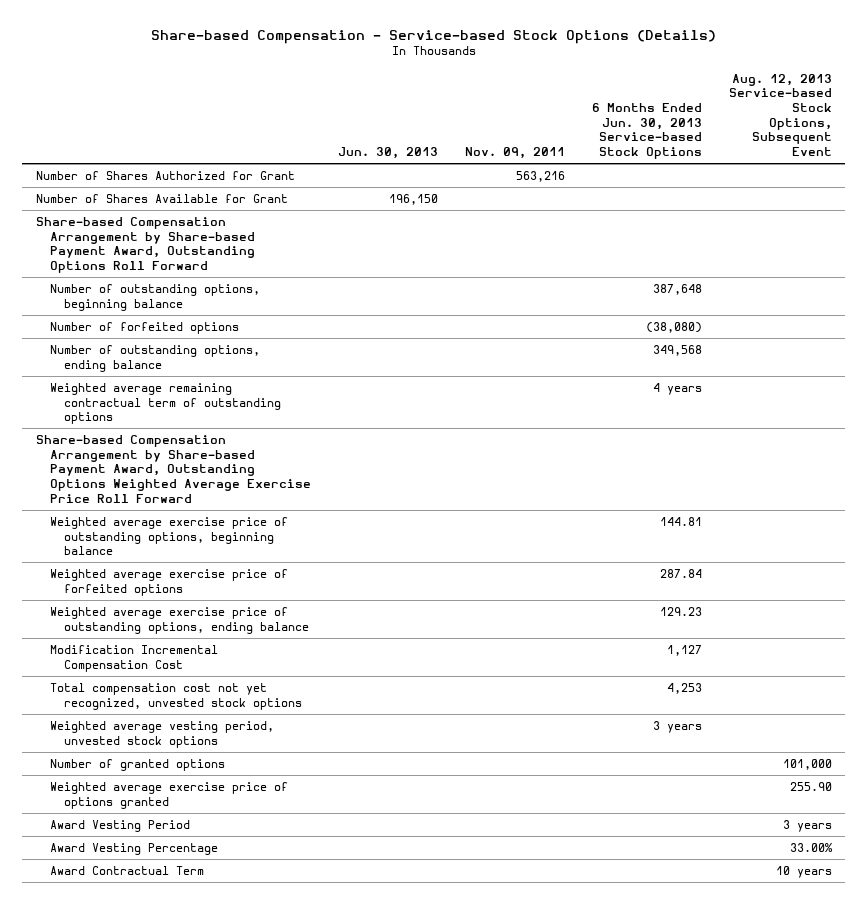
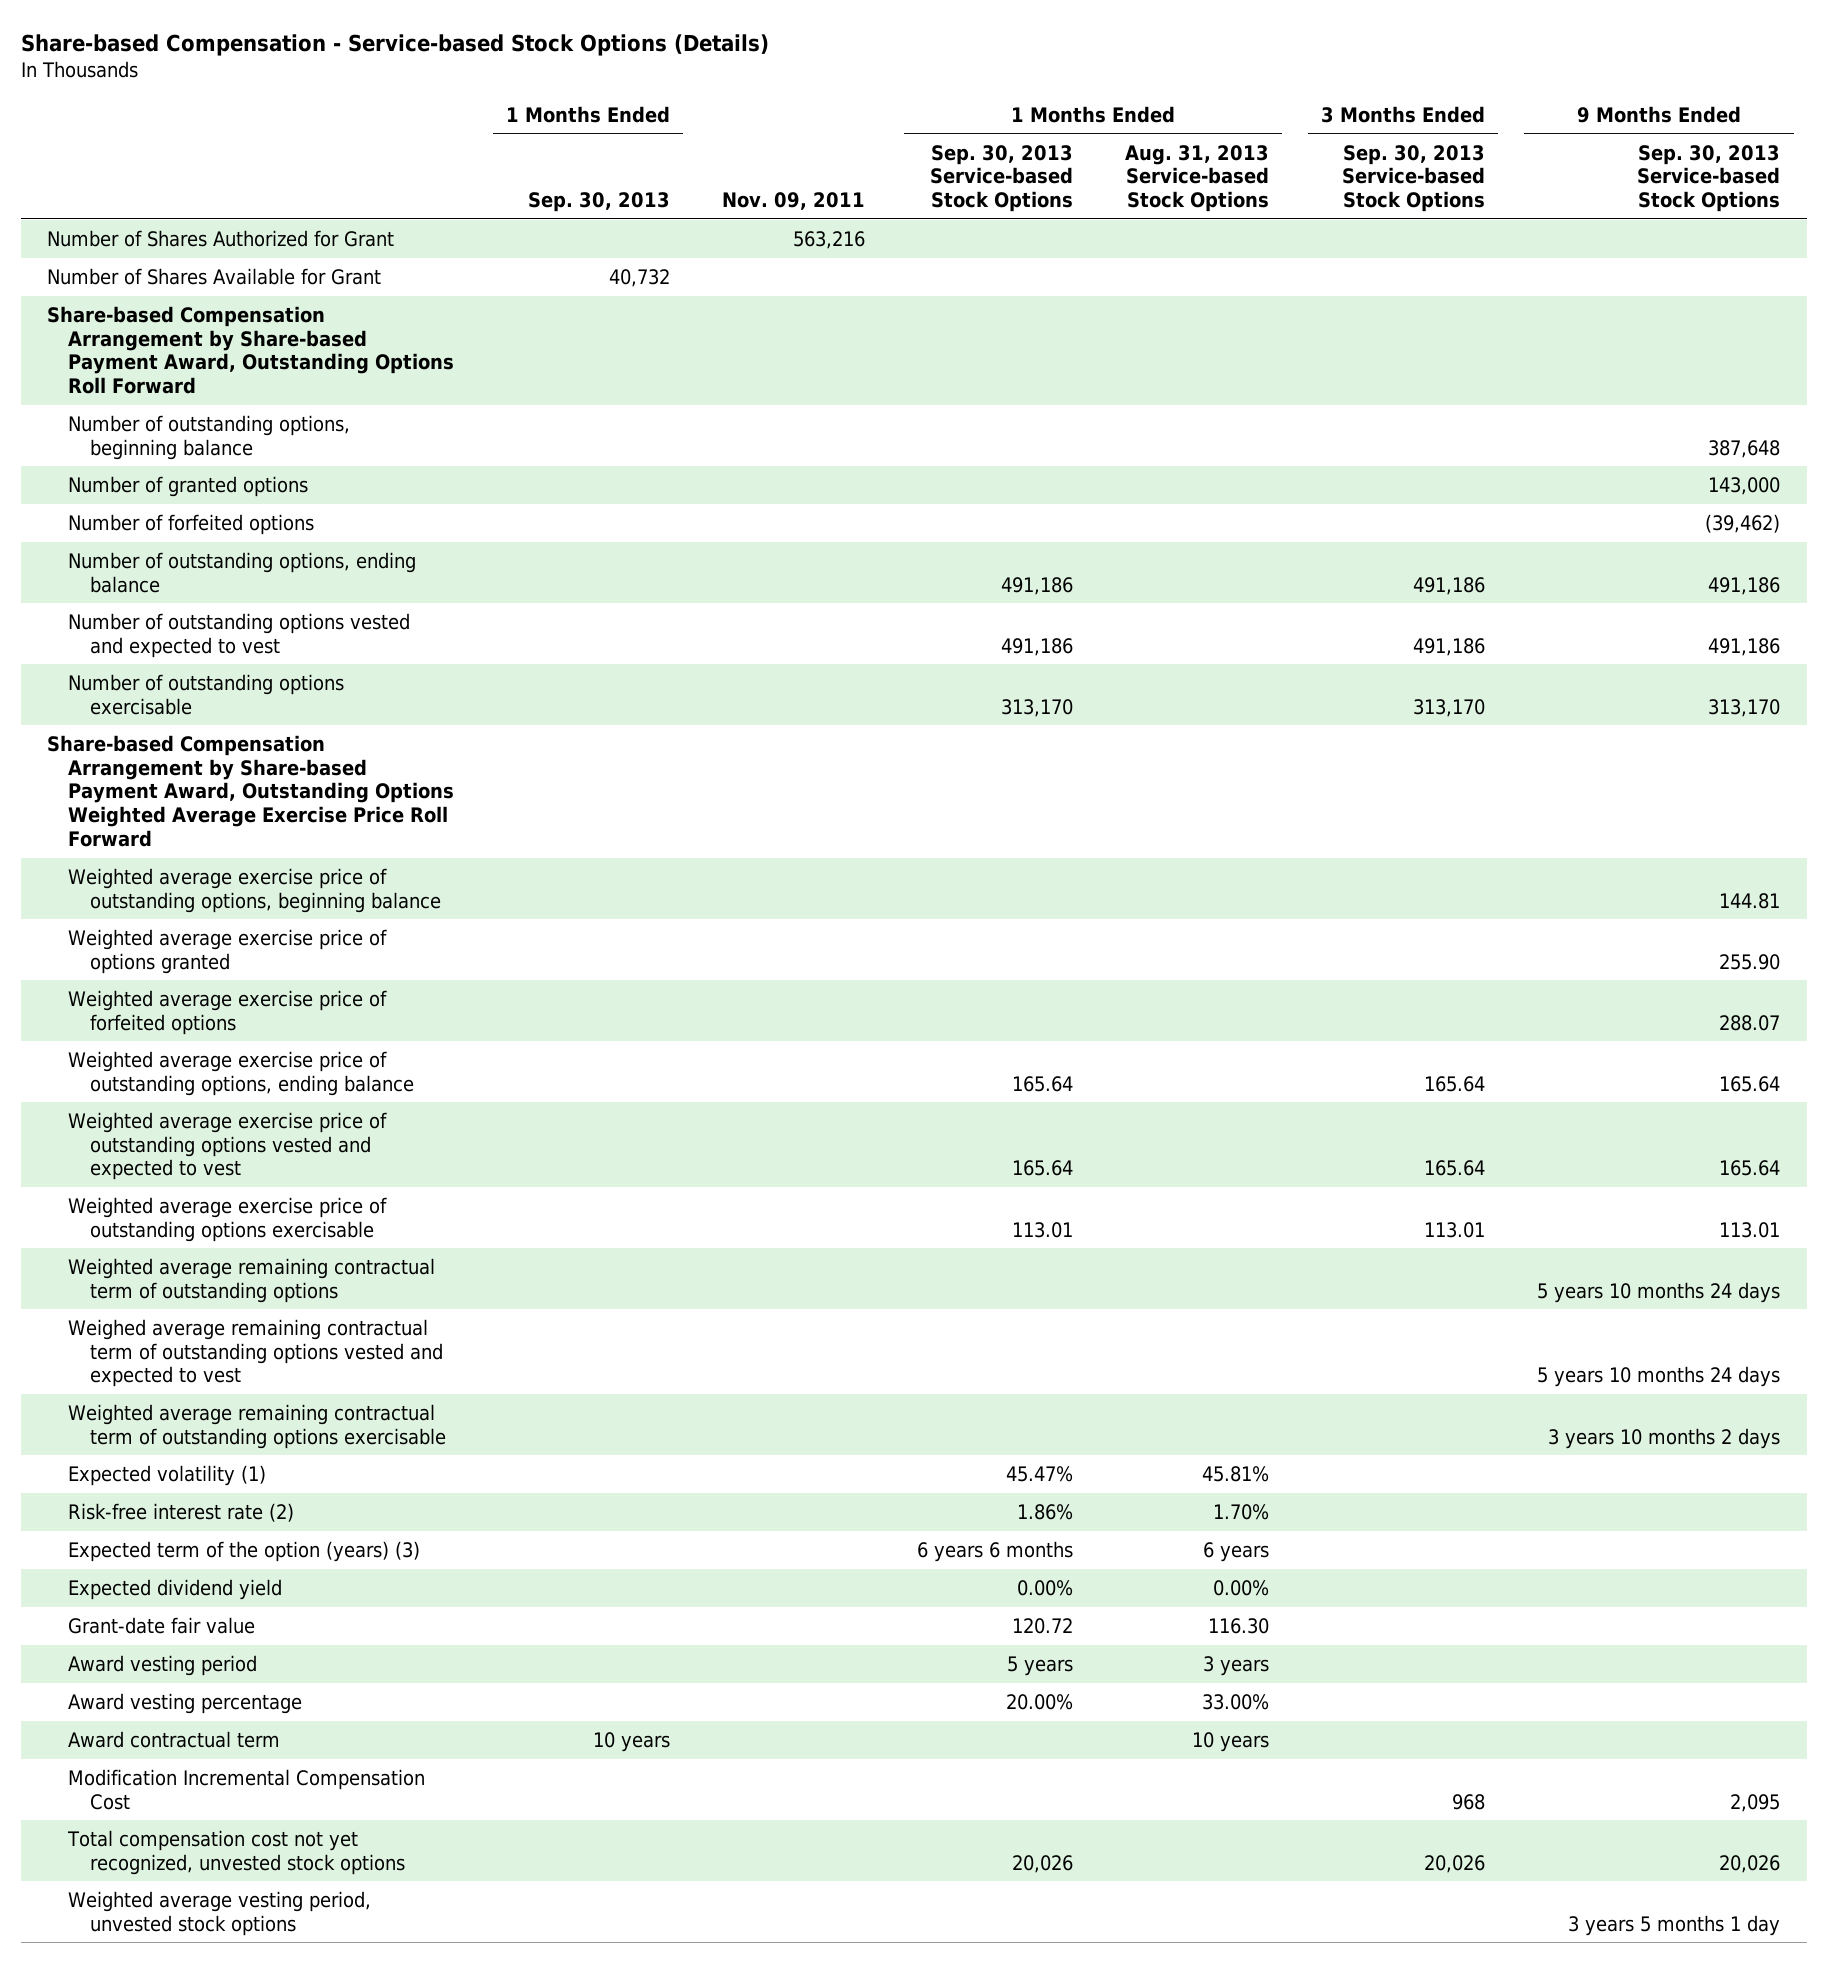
- | Jun. 30, 2013 | Nov. 09, 2011 | 6 Months Ended Jun. 30, 2013 Service-based Stock Options | Aug. 12, 2013 Service-based Stock Options, Subsequent Event
+ | 1 Months Ended Sep. 30, 2013 | Nov. 09, 2011 | 1 Months Ended Sep. 30, 2013 Service-based Stock Options | 1 Months Ended Aug. 31, 2013 Service-based Stock Options | 3 Months Ended Sep. 30, 2013 Service-based Stock Options | 9 Months Ended Sep. 30, 2013 Service-based Stock Options
moved up: Number of granted options | | | | | | 143,000
+ Number of outstanding options vested and expected to vest | | | 491,186 | | 491,186 | 491,186
+ Number of outstanding options exercisable | | | 313,170 | | 313,170 | 313,170
moved up: Weighted average exercise price of options granted | | | | | | 255.90
+ Weighted average exercise price of outstanding options vested and expected to vest | | | 165.64 | | 165.64 | 165.64
+ Weighted average exercise price of outstanding options exercisable | | | 113.01 | | 113.01 | 113.01
moved down: Weighted average remaining contractual term of outstanding options | | | | | | 5 years 10 months 24 days
+ Weighed average remaining contractual term of outstanding options vested and expected to vest | | | | | | 5 years 10 months 24 days
+ Weighted average remaining contractual term of outstanding options exercisable | | | | | | 3 years 10 months 2 days
+ Expected volatility (1) | | | 45.47% | 45.81% | |
+ Risk-free interest rate (2) | | | 1.86% | 1.70% | |
+ Expected term of the option (years) (3) | | | 6 years 6 months | 6 years | |
+ Expected dividend yield | | | 0.00% | 0.00% | |
+ Grant-date fair value | | | 120.72 | 116.30 | |
+ Award vesting period | | | 5 years | 3 years | |
+ Award vesting percentage | | | 20.00% | 33.00% | |
+ Award contractual term | 10 years | | | 10 years | |
- Award Vesting Period | | | | 3 years
- Award Vesting Percentage | | | | 33.00%
- Award Contractual Term | | | | 10 years

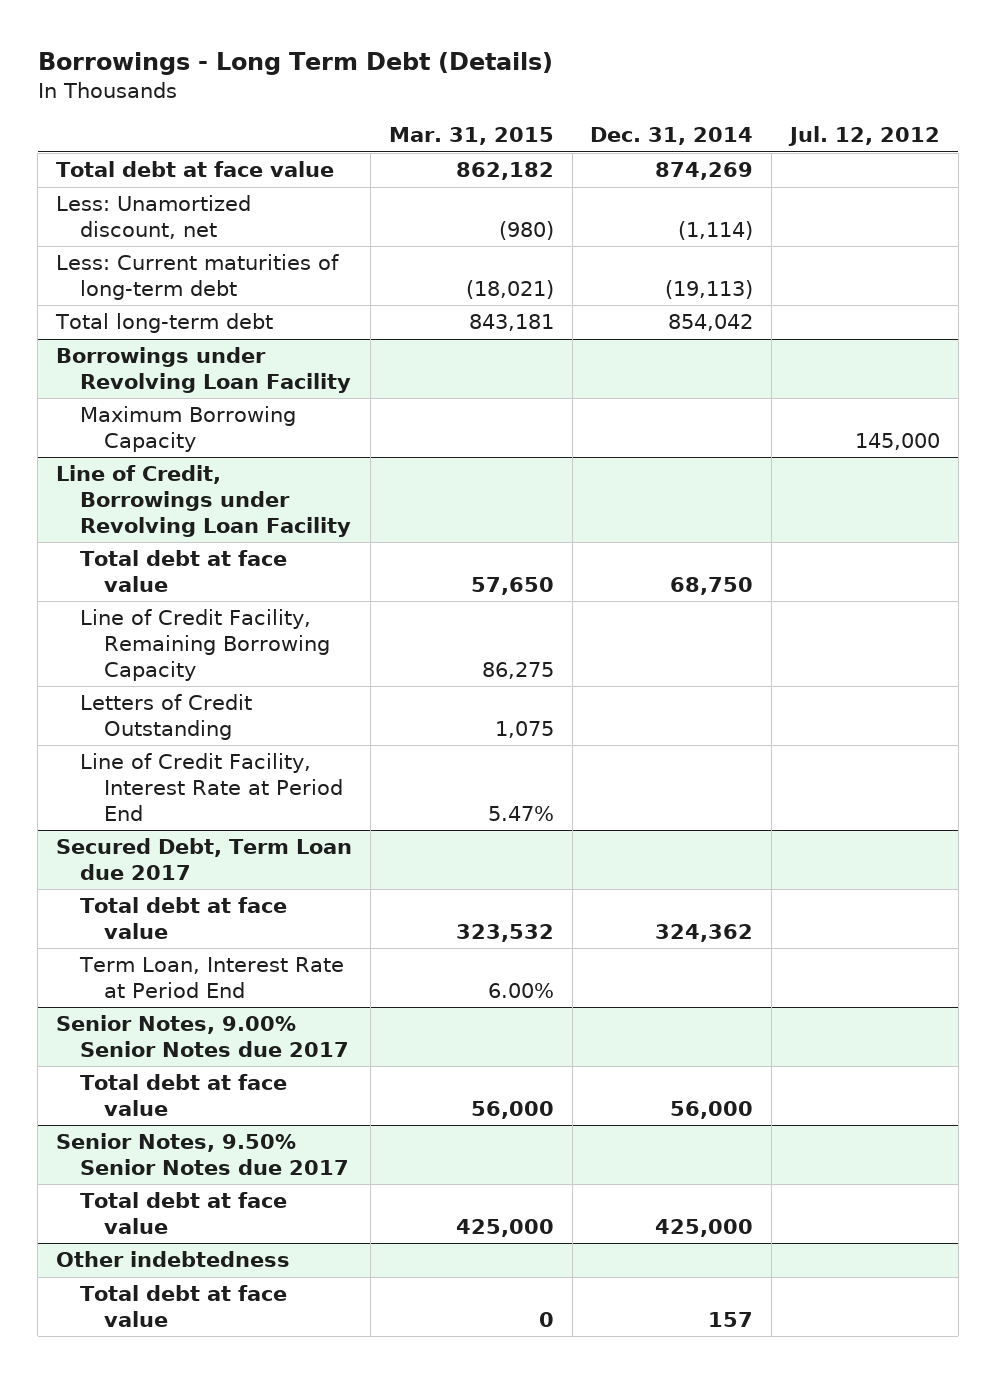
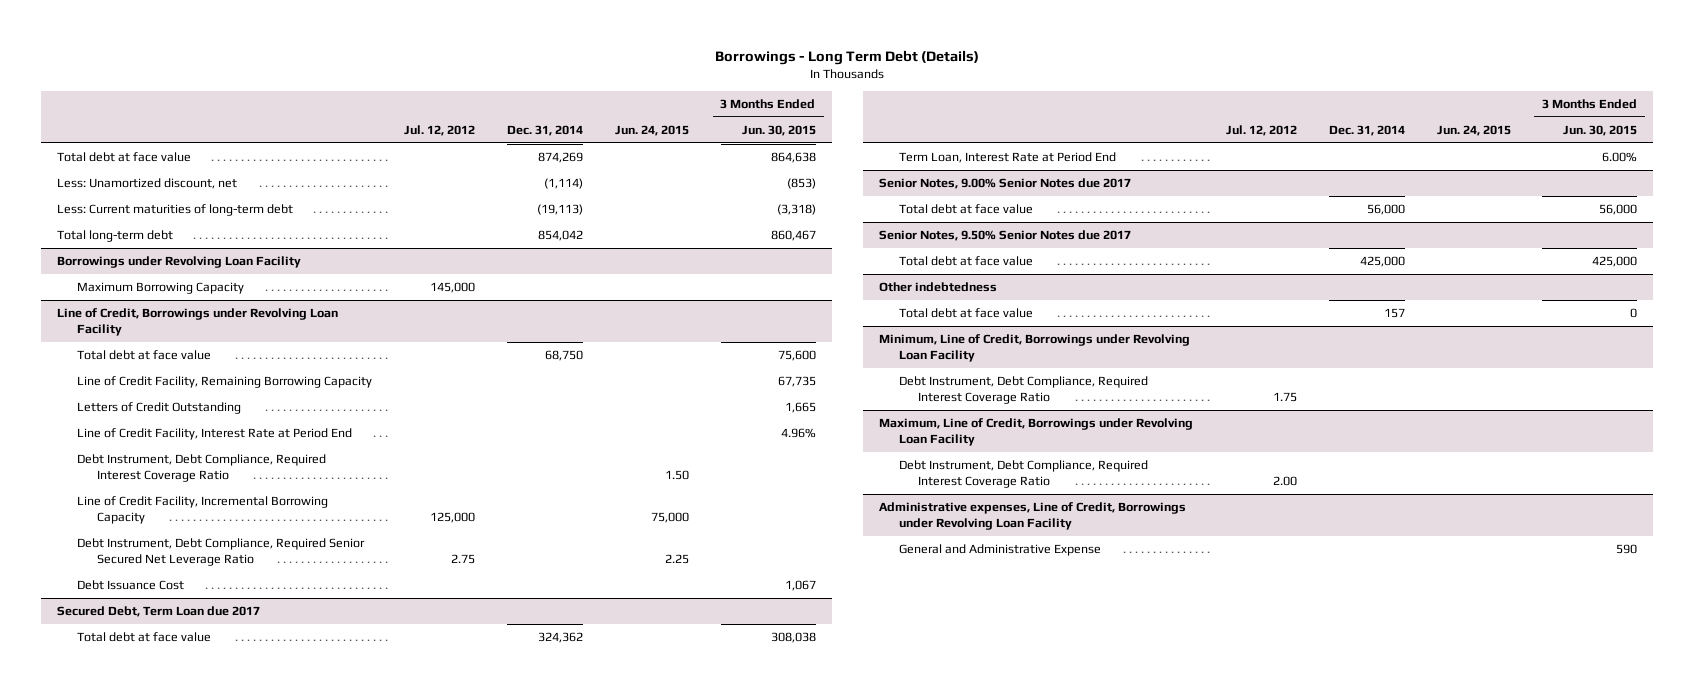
- | Mar. 31, 2015 | Dec. 31, 2014 | Jul. 12, 2012
+ | Jul. 12, 2012 | Dec. 31, 2014 | Jun. 24, 2015 | 3 Months Ended Jun. 30, 2015
@ Line of Credit, Borrowings under Revolving Loan Facility
+ Debt Instrument, Debt Compliance, Required Interest Coverage Ratio | | | 1.50 |
+ Line of Credit Facility, Incremental Borrowing Capacity | 125,000 | | 75,000 |
+ Debt Instrument, Debt Compliance, Required Senior Secured Net Leverage Ratio | 2.75 | | 2.25 |
+ Debt Issuance Cost | | | | 1,067
+ Minimum, Line of Credit, Borrowings under Revolving Loan Facility
+ Debt Instrument, Debt Compliance, Required Interest Coverage Ratio | 1.75 | | |
+ Maximum, Line of Credit, Borrowings under Revolving Loan Facility
+ Debt Instrument, Debt Compliance, Required Interest Coverage Ratio | 2.00 | | |
+ Administrative expenses, Line of Credit, Borrowings under Revolving Loan Facility
+ General and Administrative Expense | | | | 590

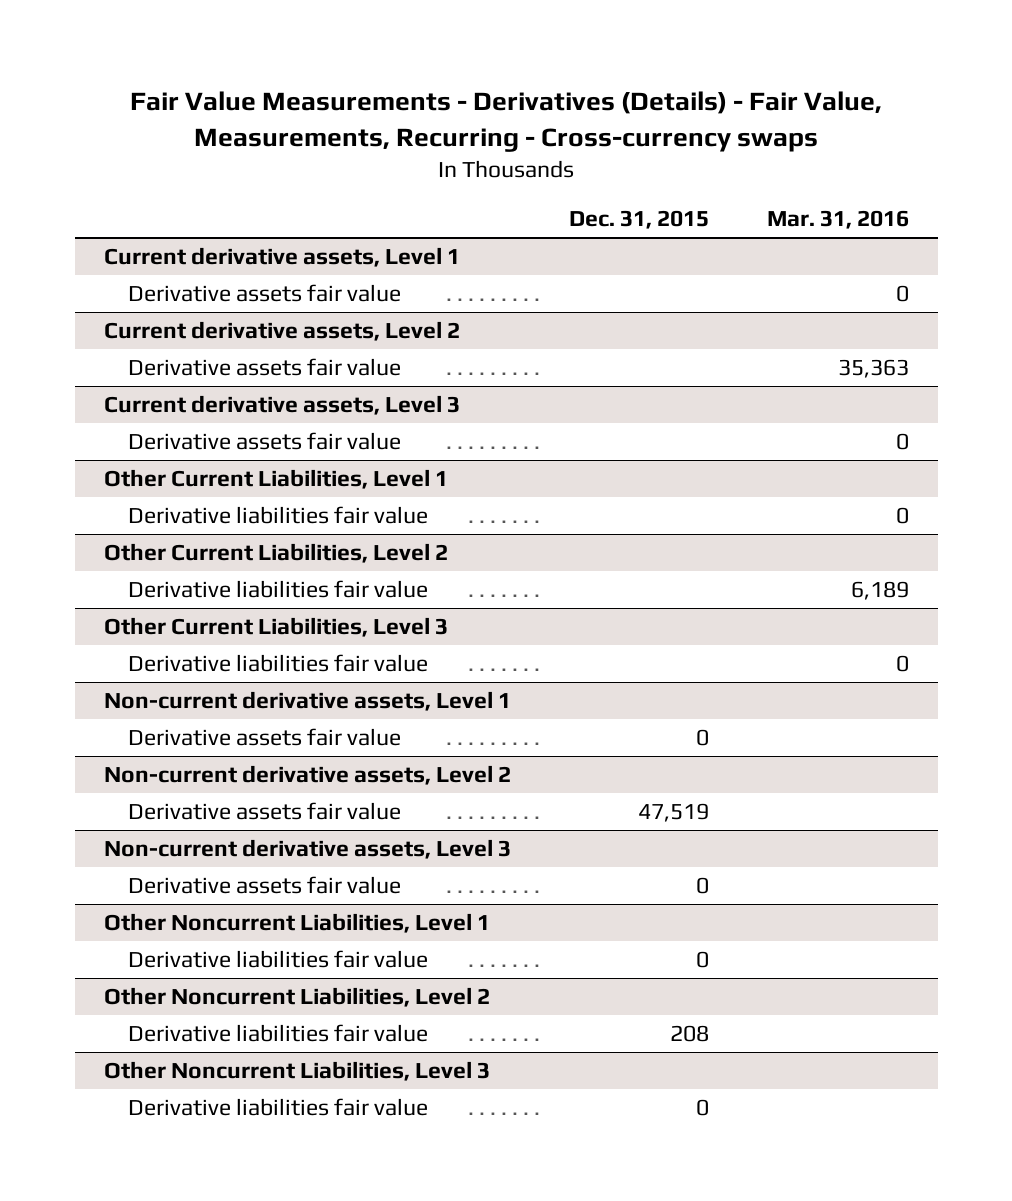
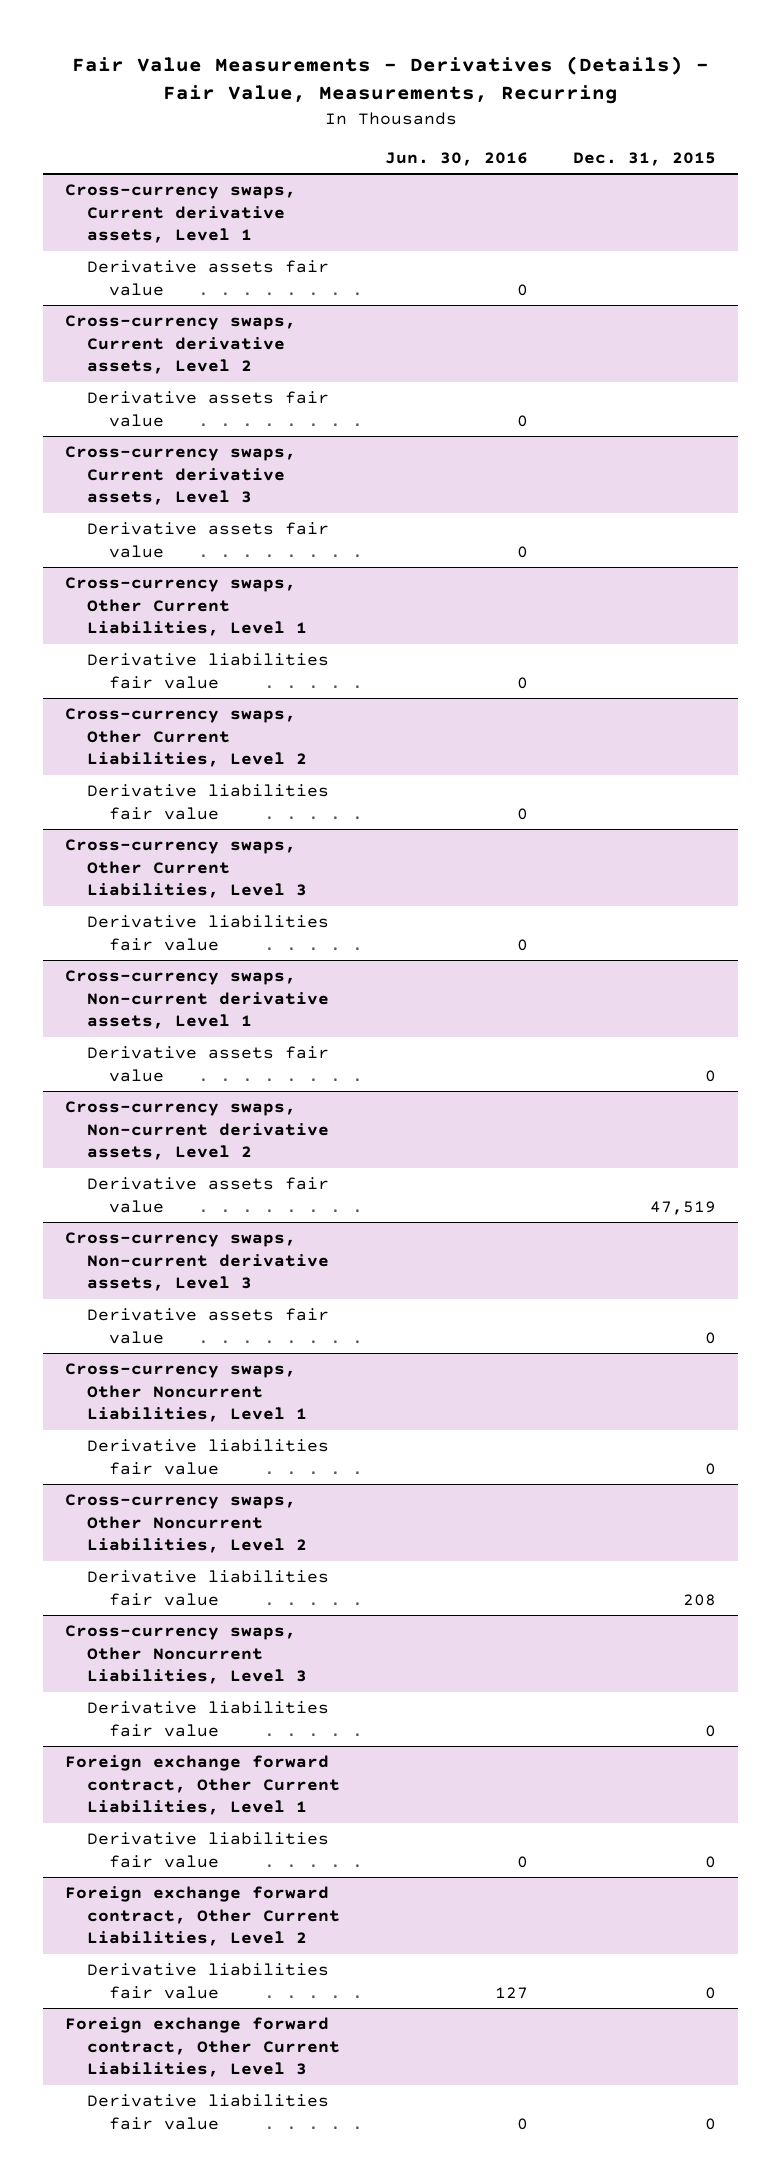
- Fair Value Measurements - Derivatives (Details) - Fair Value, Measurements, Recurring - Cross-currency swaps
+ Fair Value Measurements - Derivatives (Details) - Fair Value, Measurements, Recurring
- | Dec. 31, 2015 | Mar. 31, 2016
+ | Jun. 30, 2016 | Dec. 31, 2015
- Current derivative assets, Level 1
+ Cross-currency swaps, Current derivative assets, Level 1
- Current derivative assets, Level 2
+ Cross-currency swaps, Current derivative assets, Level 2
- Current derivative assets, Level 3
+ Cross-currency swaps, Current derivative assets, Level 3
- Other Current Liabilities, Level 1
+ Cross-currency swaps, Other Current Liabilities, Level 1
- Other Current Liabilities, Level 2
+ Cross-currency swaps, Other Current Liabilities, Level 2
- Other Current Liabilities, Level 3
+ Cross-currency swaps, Other Current Liabilities, Level 3
- Non-current derivative assets, Level 1
+ Cross-currency swaps, Non-current derivative assets, Level 1
- Non-current derivative assets, Level 2
+ Cross-currency swaps, Non-current derivative assets, Level 2
- Non-current derivative assets, Level 3
+ Cross-currency swaps, Non-current derivative assets, Level 3
- Other Noncurrent Liabilities, Level 1
+ Cross-currency swaps, Other Noncurrent Liabilities, Level 1
- Other Noncurrent Liabilities, Level 2
+ Cross-currency swaps, Other Noncurrent Liabilities, Level 2
- Other Noncurrent Liabilities, Level 3
+ Cross-currency swaps, Other Noncurrent Liabilities, Level 3
+ Foreign exchange forward contract, Other Current Liabilities, Level 1
+ Derivative liabilities fair value | 0 | 0
+ Foreign exchange forward contract, Other Current Liabilities, Level 2
+ Derivative liabilities fair value | 127 | 0
+ Foreign exchange forward contract, Other Current Liabilities, Level 3
+ Derivative liabilities fair value | 0 | 0

